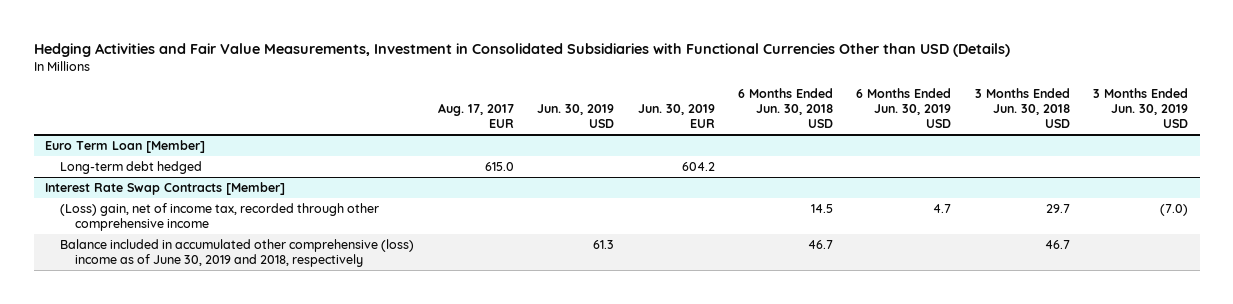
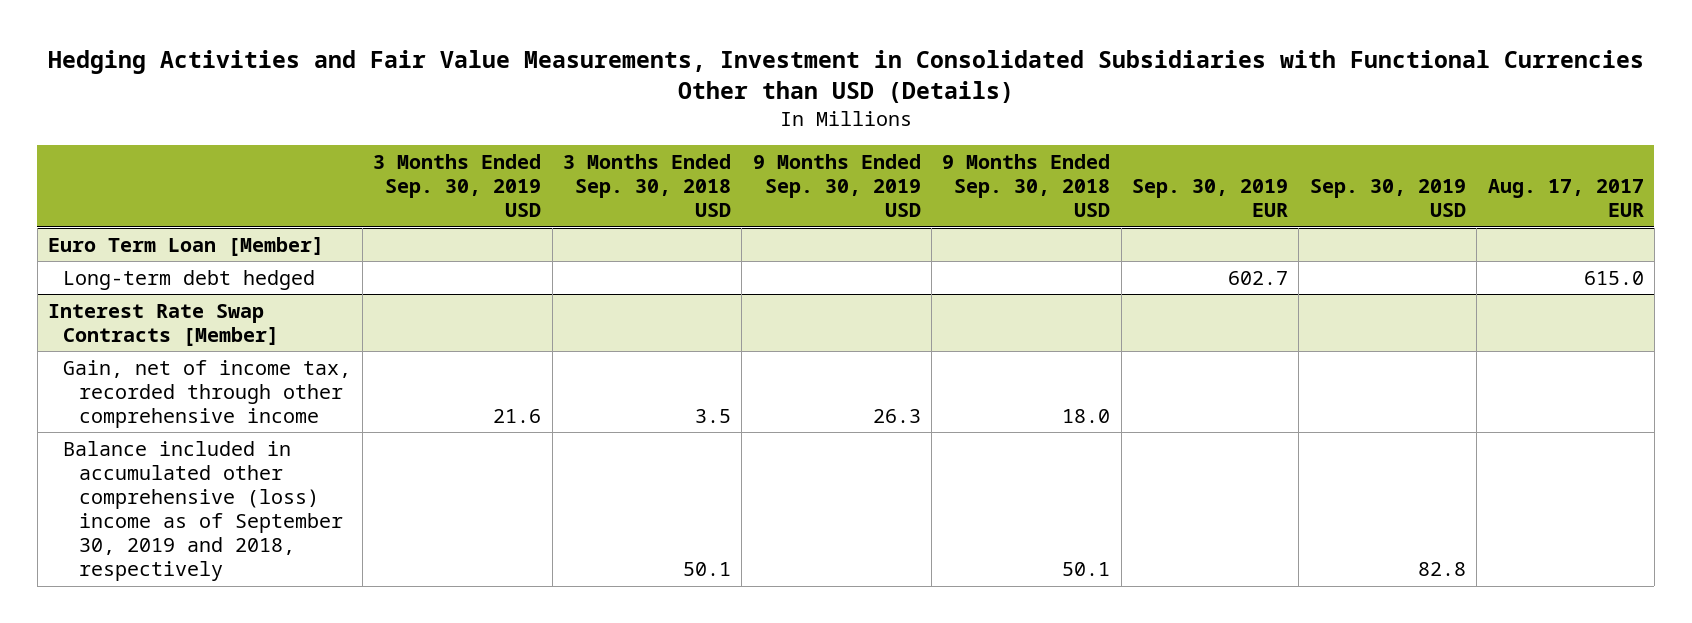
- | Aug. 17, 2017 EUR | Jun. 30, 2019 USD | Jun. 30, 2019 EUR | 6 Months Ended Jun. 30, 2018 USD | 6 Months Ended Jun. 30, 2019 USD | 3 Months Ended Jun. 30, 2018 USD | 3 Months Ended Jun. 30, 2019 USD
+ | 3 Months Ended Sep. 30, 2019 USD | 3 Months Ended Sep. 30, 2018 USD | 9 Months Ended Sep. 30, 2019 USD | 9 Months Ended Sep. 30, 2018 USD | Sep. 30, 2019 EUR | Sep. 30, 2019 USD | Aug. 17, 2017 EUR
@ Interest Rate Swap Contracts [Member]
- (Loss) gain, net of income tax, recorded through other comprehensive income | | | | 14.5 | 4.7 | 29.7 | (7.0)
- Balance included in accumulated other comprehensive (loss) income as of June 30, 2019 and 2018, respectively | | 61.3 | | 46.7 | | 46.7 |
+ Gain, net of income tax, recorded through other comprehensive income | 21.6 | 3.5 | 26.3 | 18.0 | | |
+ Balance included in accumulated other comprehensive (loss) income as of September 30, 2019 and 2018, respectively | | 50.1 | | 50.1 | | 82.8 |

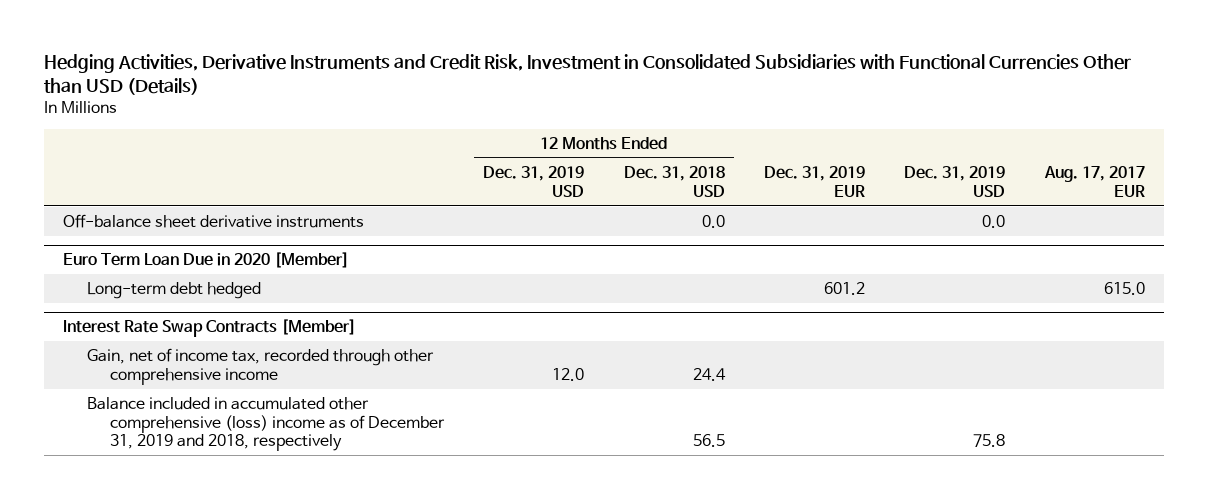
- Hedging Activities and Fair Value Measurements, Investment in Consolidated Subsidiaries with Functional Currencies Other than USD (Details)
+ Hedging Activities, Derivative Instruments and Credit Risk, Investment in Consolidated Subsidiaries with Functional Currencies Other than USD (Details)
- | 3 Months Ended Sep. 30, 2019 USD | 3 Months Ended Sep. 30, 2018 USD | 9 Months Ended Sep. 30, 2019 USD | 9 Months Ended Sep. 30, 2018 USD | Sep. 30, 2019 EUR | Sep. 30, 2019 USD | Aug. 17, 2017 EUR
+ | 12 Months Ended Dec. 31, 2019 USD | 12 Months Ended Dec. 31, 2018 USD | Dec. 31, 2019 EUR | Dec. 31, 2019 USD | Aug. 17, 2017 EUR
- Euro Term Loan [Member]
+ Off-balance sheet derivative instruments | | 0.0 | | 0.0 |
+ Euro Term Loan Due in 2020 [Member]
@ Interest Rate Swap Contracts [Member]
- Balance included in accumulated other comprehensive (loss) income as of September 30, 2019 and 2018, respectively | | 50.1 | | 50.1 | | 82.8 |
+ Balance included in accumulated other comprehensive (loss) income as of December 31, 2019 and 2018, respectively | | 56.5 | | 75.8 |

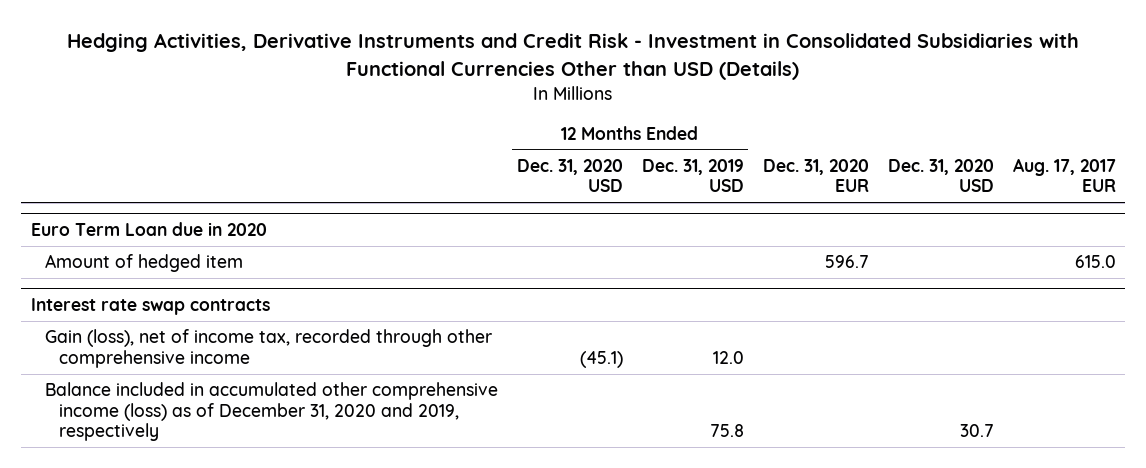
- Hedging Activities, Derivative Instruments and Credit Risk, Investment in Consolidated Subsidiaries with Functional Currencies Other than USD (Details)
+ Hedging Activities, Derivative Instruments and Credit Risk - Investment in Consolidated Subsidiaries with Functional Currencies Other than USD (Details)
- | 12 Months Ended Dec. 31, 2019 USD | 12 Months Ended Dec. 31, 2018 USD | Dec. 31, 2019 EUR | Dec. 31, 2019 USD | Aug. 17, 2017 EUR
+ | 12 Months Ended Dec. 31, 2020 USD | 12 Months Ended Dec. 31, 2019 USD | Dec. 31, 2020 EUR | Dec. 31, 2020 USD | Aug. 17, 2017 EUR
- Off-balance sheet derivative instruments | | 0.0 | | 0.0 |
- Euro Term Loan Due in 2020 [Member]
- Long-term debt hedged | | | 601.2 | | 615.0
- Interest Rate Swap Contracts [Member]
- Gain, net of income tax, recorded through other comprehensive income | 12.0 | 24.4 | | |
- Balance included in accumulated other comprehensive (loss) income as of December 31, 2019 and 2018, respectively | | 56.5 | | 75.8 |
+ Euro Term Loan due in 2020
+ Amount of hedged item | | | 596.7 | | 615.0
+ Interest rate swap contracts
+ Gain (loss), net of income tax, recorded through other comprehensive income | (45.1) | 12.0 | | |
+ Balance included in accumulated other comprehensive income (loss) as of December 31, 2020 and 2019, respectively | | 75.8 | | 30.7 |

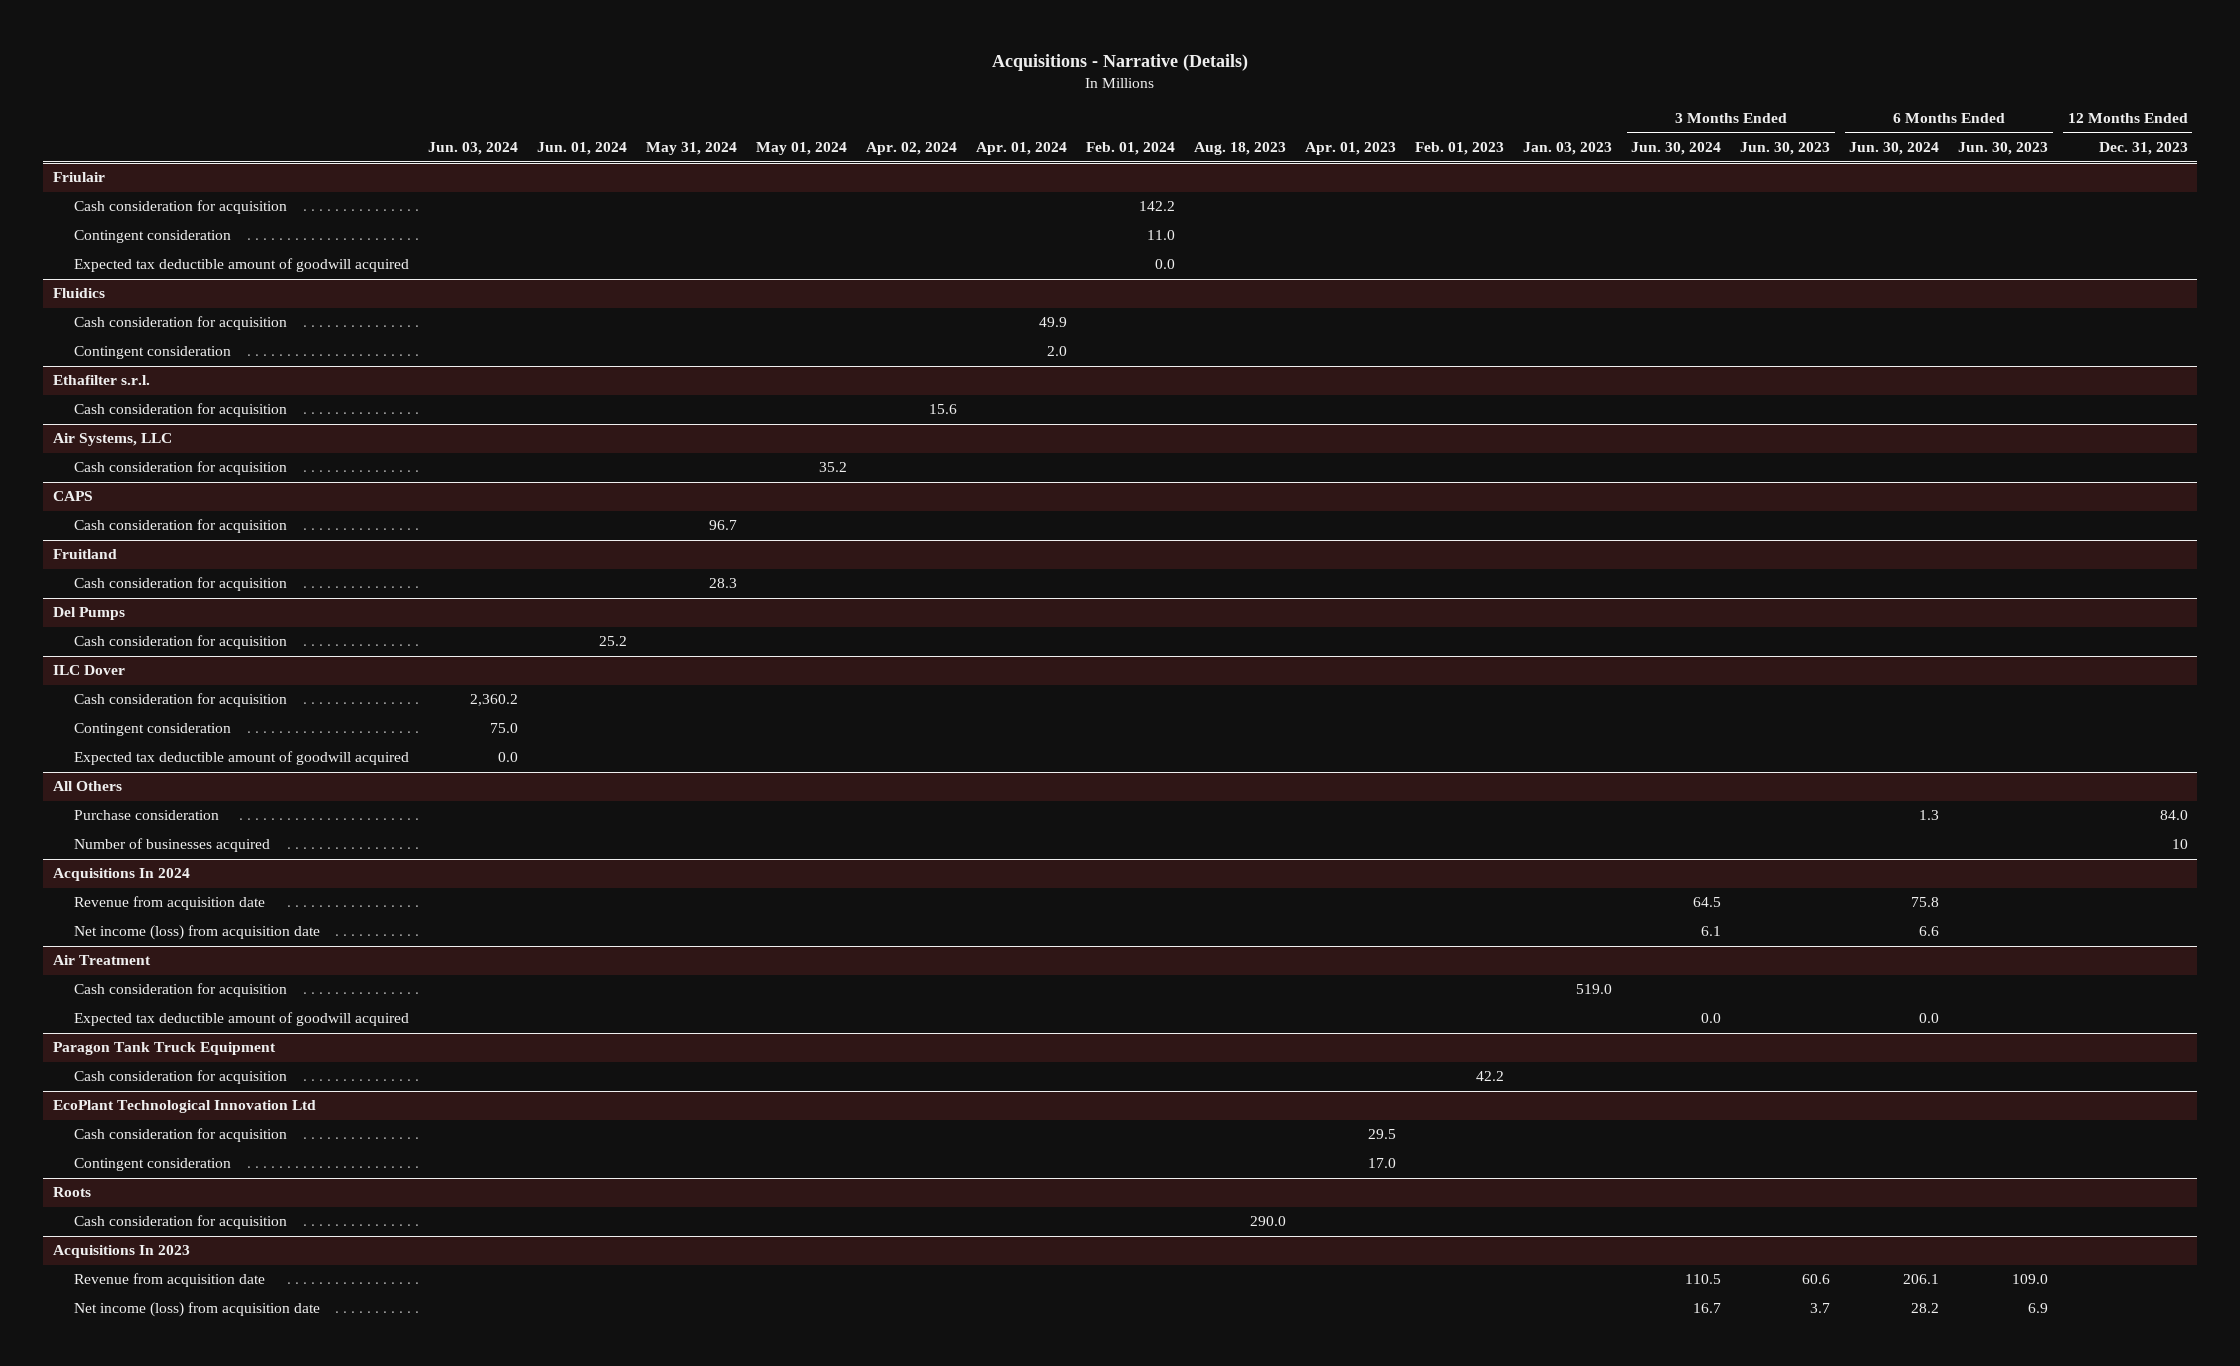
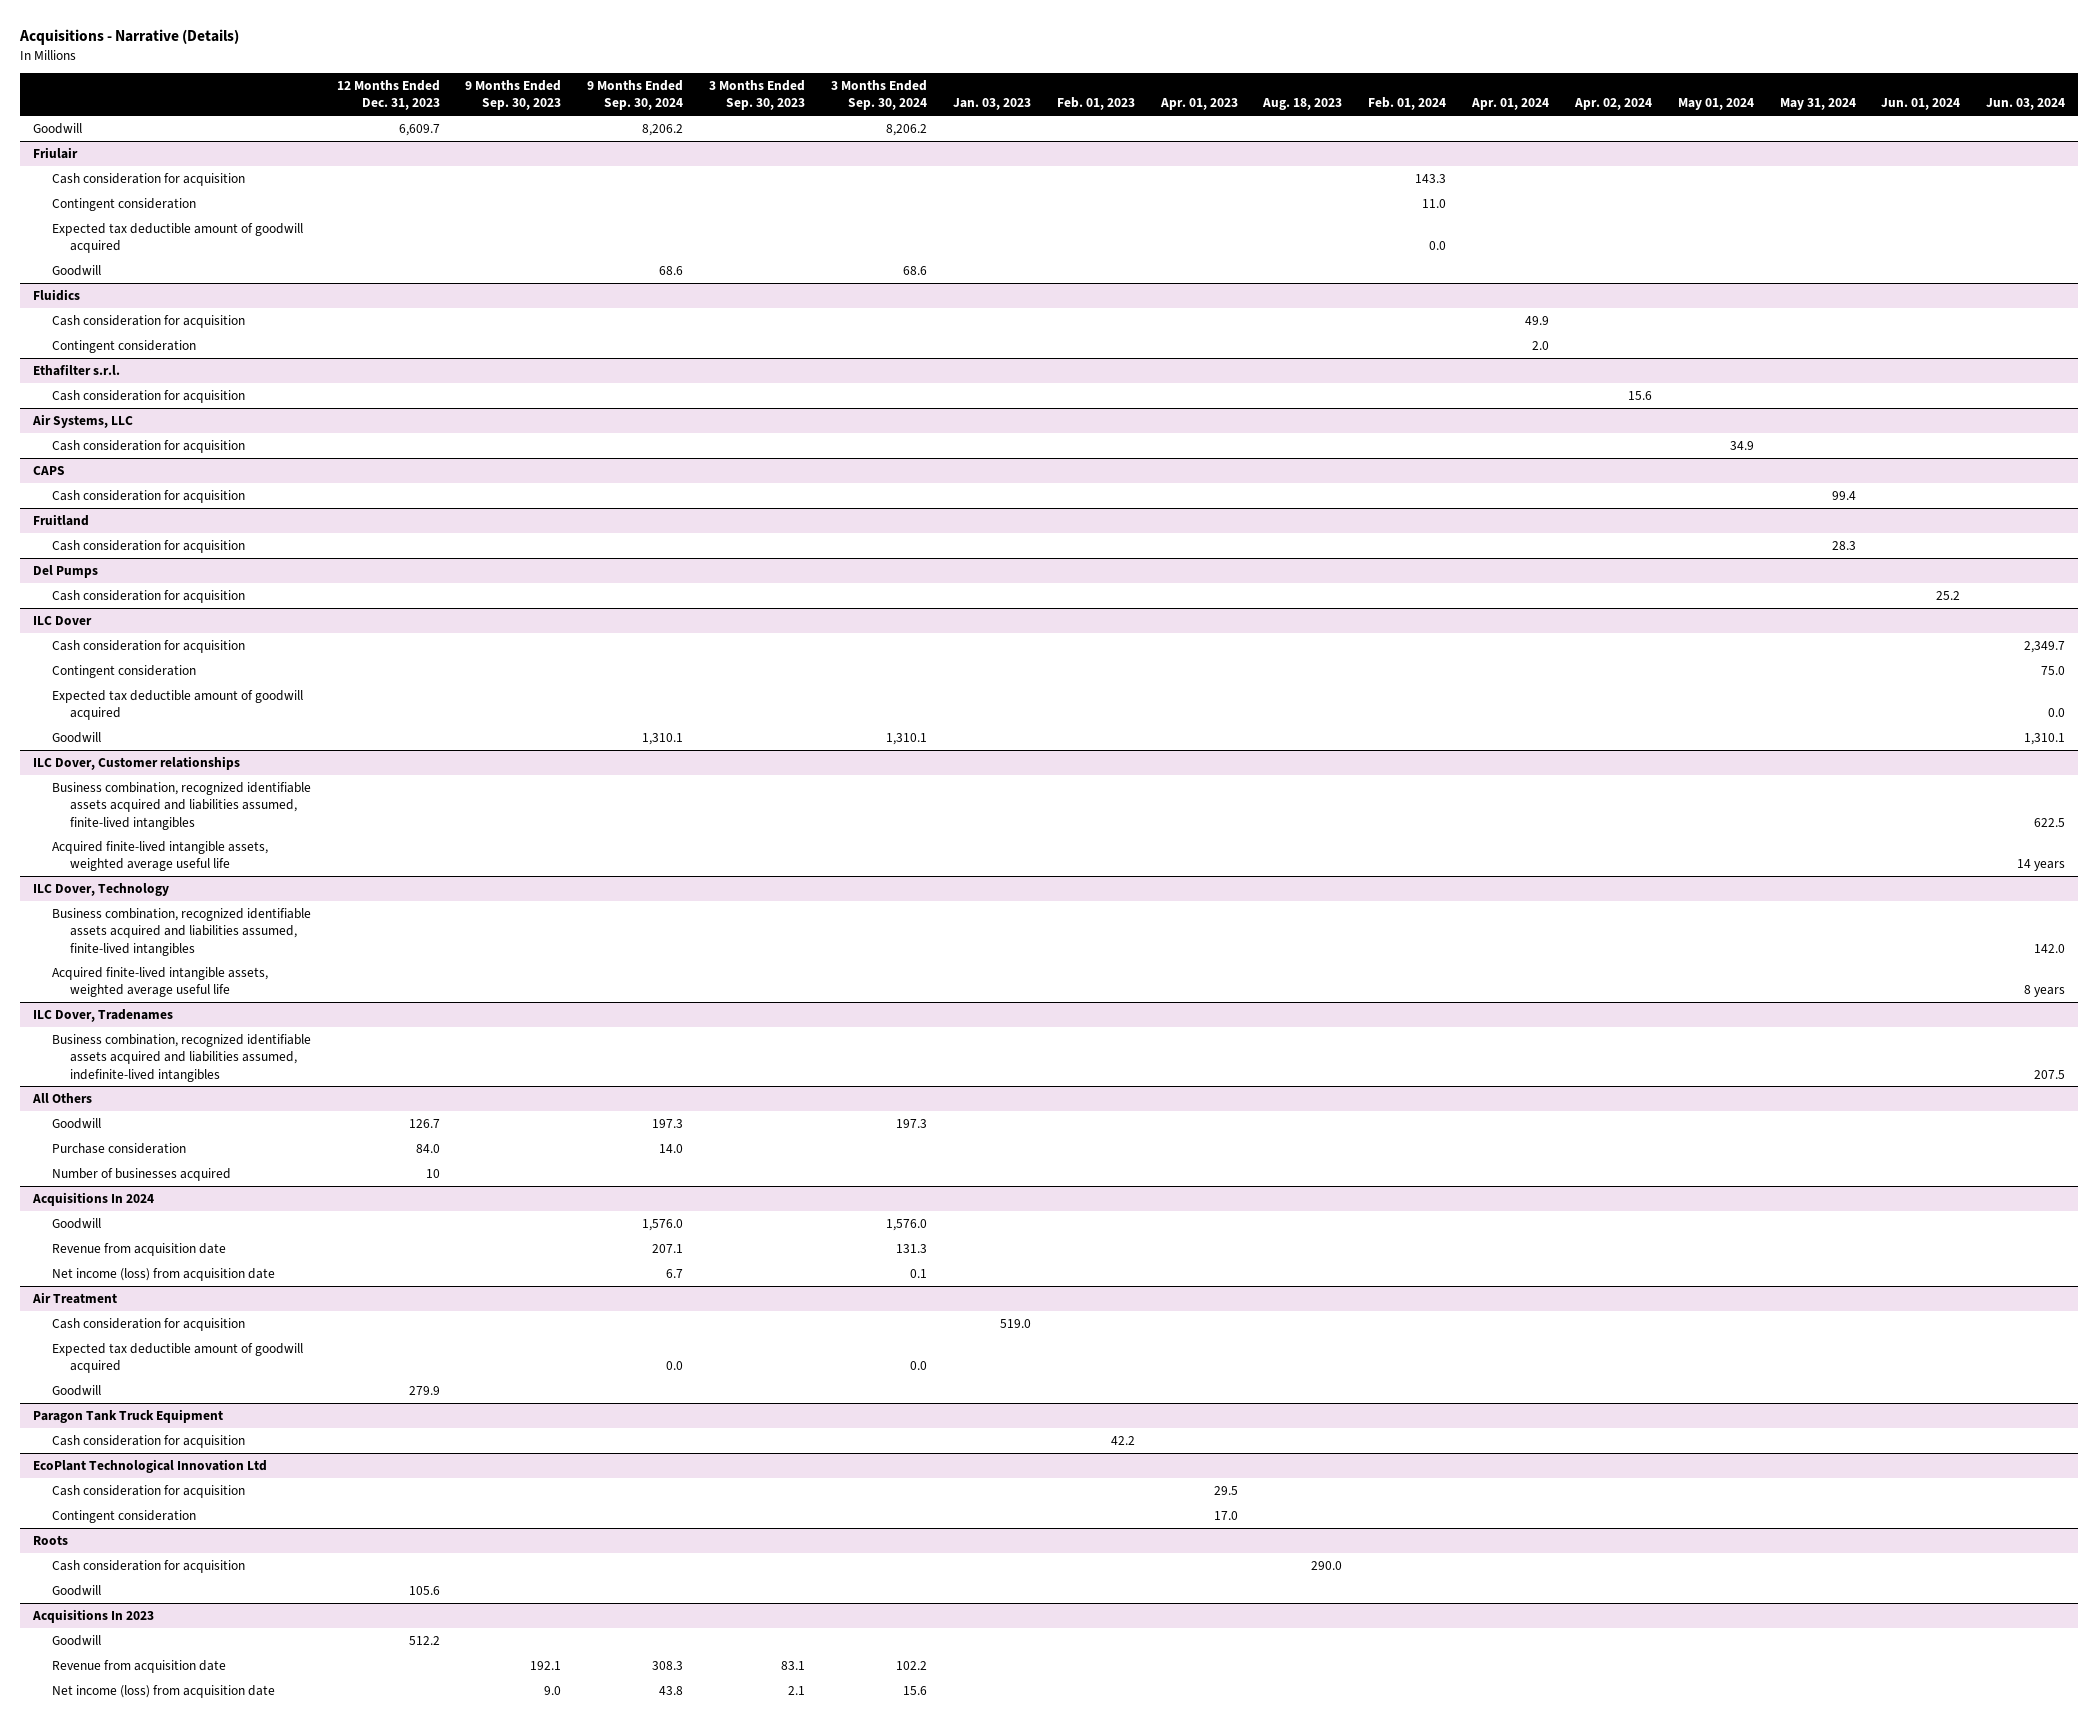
- | Jun. 03, 2024 | Jun. 01, 2024 | May 31, 2024 | May 01, 2024 | Apr. 02, 2024 | Apr. 01, 2024 | Feb. 01, 2024 | Aug. 18, 2023 | Apr. 01, 2023 | Feb. 01, 2023 | Jan. 03, 2023 | 3 Months Ended Jun. 30, 2024 | 3 Months Ended Jun. 30, 2023 | 6 Months Ended Jun. 30, 2024 | 6 Months Ended Jun. 30, 2023 | 12 Months Ended Dec. 31, 2023
+ | 12 Months Ended Dec. 31, 2023 | 9 Months Ended Sep. 30, 2023 | 9 Months Ended Sep. 30, 2024 | 3 Months Ended Sep. 30, 2023 | 3 Months Ended Sep. 30, 2024 | Jan. 03, 2023 | Feb. 01, 2023 | Apr. 01, 2023 | Aug. 18, 2023 | Feb. 01, 2024 | Apr. 01, 2024 | Apr. 02, 2024 | May 01, 2024 | May 31, 2024 | Jun. 01, 2024 | Jun. 03, 2024
+ Goodwill | 6,609.7 | | 8,206.2 | | 8,206.2 | | | | | | | | | | |
@ Friulair
- Cash consideration for acquisition | | | | | | | 142.2 | | | | | | | | |
+ Cash consideration for acquisition | | | | | | | | | | 143.3 | | | | | |
+ Goodwill | | | 68.6 | | 68.6 | | | | | | | | | | |
@ Air Systems, LLC
- Cash consideration for acquisition | | | | 35.2 | | | | | | | | | | | |
+ Cash consideration for acquisition | | | | | | | | | | | | | 34.9 | | |
@ CAPS
- Cash consideration for acquisition | | | 96.7 | | | | | | | | | | | | |
+ Cash consideration for acquisition | | | | | | | | | | | | | | 99.4 | |
@ ILC Dover
- Cash consideration for acquisition | 2,360.2 | | | | | | | | | | | | | | |
+ Cash consideration for acquisition | | | | | | | | | | | | | | | | 2,349.7
+ Goodwill | | | 1,310.1 | | 1,310.1 | | | | | | | | | | | 1,310.1
+ ILC Dover, Customer relationships
+ Business combination, recognized identifiable assets acquired and liabilities assumed, finite-lived intangibles | | | | | | | | | | | | | | | | 622.5
+ Acquired finite-lived intangible assets, weighted average useful life | | | | | | | | | | | | | | | | 14 years
+ ILC Dover, Technology
+ Business combination, recognized identifiable assets acquired and liabilities assumed, finite-lived intangibles | | | | | | | | | | | | | | | | 142.0
+ Acquired finite-lived intangible assets, weighted average useful life | | | | | | | | | | | | | | | | 8 years
+ ILC Dover, Tradenames
+ Business combination, recognized identifiable assets acquired and liabilities assumed, indefinite-lived intangibles | | | | | | | | | | | | | | | | 207.5
@ All Others
+ Goodwill | 126.7 | | 197.3 | | 197.3 | | | | | | | | | | |
@ Acquisitions In 2024
+ Goodwill | | | 1,576.0 | | 1,576.0 | | | | | | | | | | |
@ Air Treatment
+ Goodwill | 279.9 | | | | | | | | | | | | | | |
@ Roots
+ Goodwill | 105.6 | | | | | | | | | | | | | | |
@ Acquisitions In 2023
+ Goodwill | 512.2 | | | | | | | | | | | | | | |

